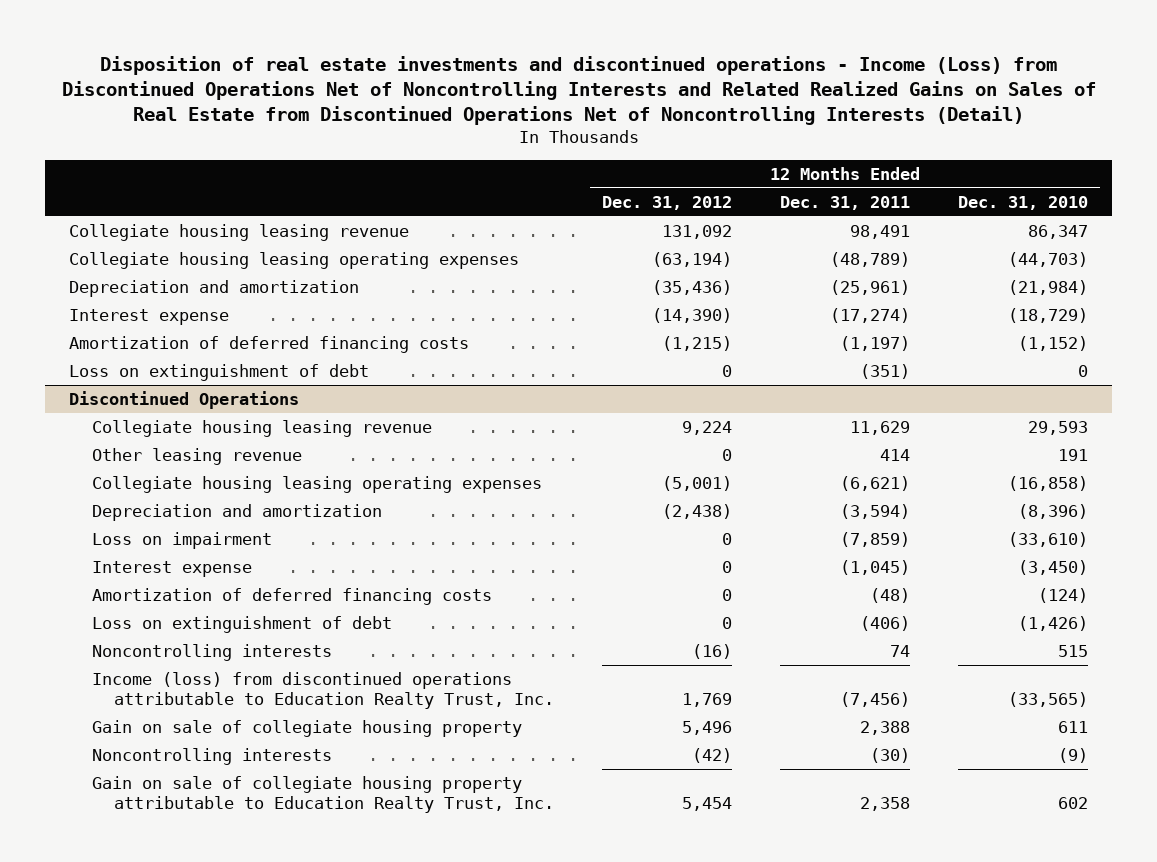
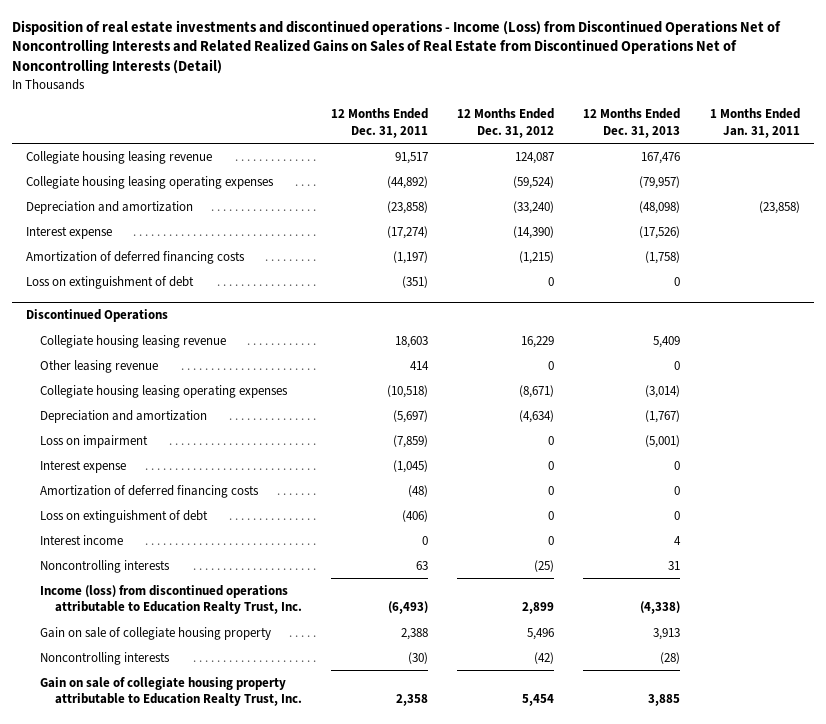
- | 12 Months Ended Dec. 31, 2012 | 12 Months Ended Dec. 31, 2011 | 12 Months Ended Dec. 31, 2010
+ | 12 Months Ended Dec. 31, 2011 | 12 Months Ended Dec. 31, 2012 | 12 Months Ended Dec. 31, 2013 | 1 Months Ended Jan. 31, 2011
- Collegiate housing leasing revenue | 131,092 | 98,491 | 86,347
- Collegiate housing leasing operating expenses | (63,194) | (48,789) | (44,703)
- Depreciation and amortization | (35,436) | (25,961) | (21,984)
+ Collegiate housing leasing revenue | 91,517 | 124,087 | 167,476 |
+ Collegiate housing leasing operating expenses | (44,892) | (59,524) | (79,957) |
+ Depreciation and amortization | (23,858) | (33,240) | (48,098) | (23,858)
@ Discontinued Operations
- Collegiate housing leasing revenue | 9,224 | 11,629 | 29,593
+ Collegiate housing leasing revenue | 18,603 | 16,229 | 5,409 |
- Collegiate housing leasing operating expenses | (5,001) | (6,621) | (16,858)
- Depreciation and amortization | (2,438) | (3,594) | (8,396)
+ Collegiate housing leasing operating expenses | (10,518) | (8,671) | (3,014) |
+ Depreciation and amortization | (5,697) | (4,634) | (1,767) |
- Noncontrolling interests | (16) | 74 | 515
- Income (loss) from discontinued operations attributable to Education Realty Trust, Inc. | 1,769 | (7,456) | (33,565)
+ Interest income | 0 | 0 | 4 |
+ Noncontrolling interests | 63 | (25) | 31 |
+ Income (loss) from discontinued operations attributable to Education Realty Trust, Inc. | (6,493) | 2,899 | (4,338) |

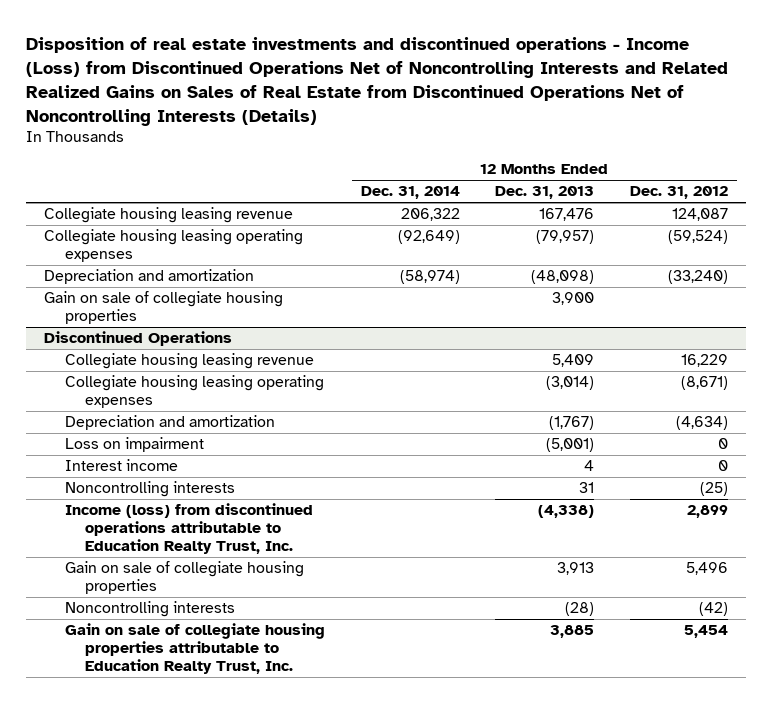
- Disposition of real estate investments and discontinued operations - Income (Loss) from Discontinued Operations Net of Noncontrolling Interests and Related Realized Gains on Sales of Real Estate from Discontinued Operations Net of Noncontrolling Interests (Detail)
+ Disposition of real estate investments and discontinued operations - Income (Loss) from Discontinued Operations Net of Noncontrolling Interests and Related Realized Gains on Sales of Real Estate from Discontinued Operations Net of Noncontrolling Interests (Details)
- | 12 Months Ended Dec. 31, 2011 | 12 Months Ended Dec. 31, 2012 | 12 Months Ended Dec. 31, 2013 | 1 Months Ended Jan. 31, 2011
+ | 12 Months Ended Dec. 31, 2014 | 12 Months Ended Dec. 31, 2013 | 12 Months Ended Dec. 31, 2012
- Interest expense | (17,274) | (14,390) | (17,526) |
- Amortization of deferred financing costs | (1,197) | (1,215) | (1,758) |
- Loss on extinguishment of debt | (351) | 0 | 0 |
+ Gain on sale of collegiate housing properties | | 3,900 |
@ Discontinued Operations
- Other leasing revenue | 414 | 0 | 0 |
- Interest expense | (1,045) | 0 | 0 |
- Amortization of deferred financing costs | (48) | 0 | 0 |
- Loss on extinguishment of debt | (406) | 0 | 0 |
- Gain on sale of collegiate housing property | 2,388 | 5,496 | 3,913 |
+ Gain on sale of collegiate housing properties | | 3,913 | 5,496
- Gain on sale of collegiate housing property attributable to Education Realty Trust, Inc. | 2,358 | 5,454 | 3,885 |
+ Gain on sale of collegiate housing properties attributable to Education Realty Trust, Inc. | | 3,885 | 5,454

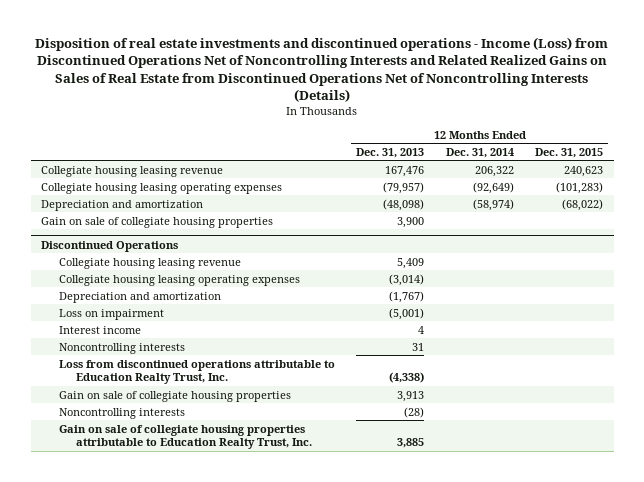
- | 12 Months Ended Dec. 31, 2014 | 12 Months Ended Dec. 31, 2013 | 12 Months Ended Dec. 31, 2012
+ | 12 Months Ended Dec. 31, 2013 | 12 Months Ended Dec. 31, 2014 | 12 Months Ended Dec. 31, 2015
@ Discontinued Operations
- Income (loss) from discontinued operations attributable to Education Realty Trust, Inc. | | (4,338) | 2,899
+ Loss from discontinued operations attributable to Education Realty Trust, Inc. | (4,338) | |

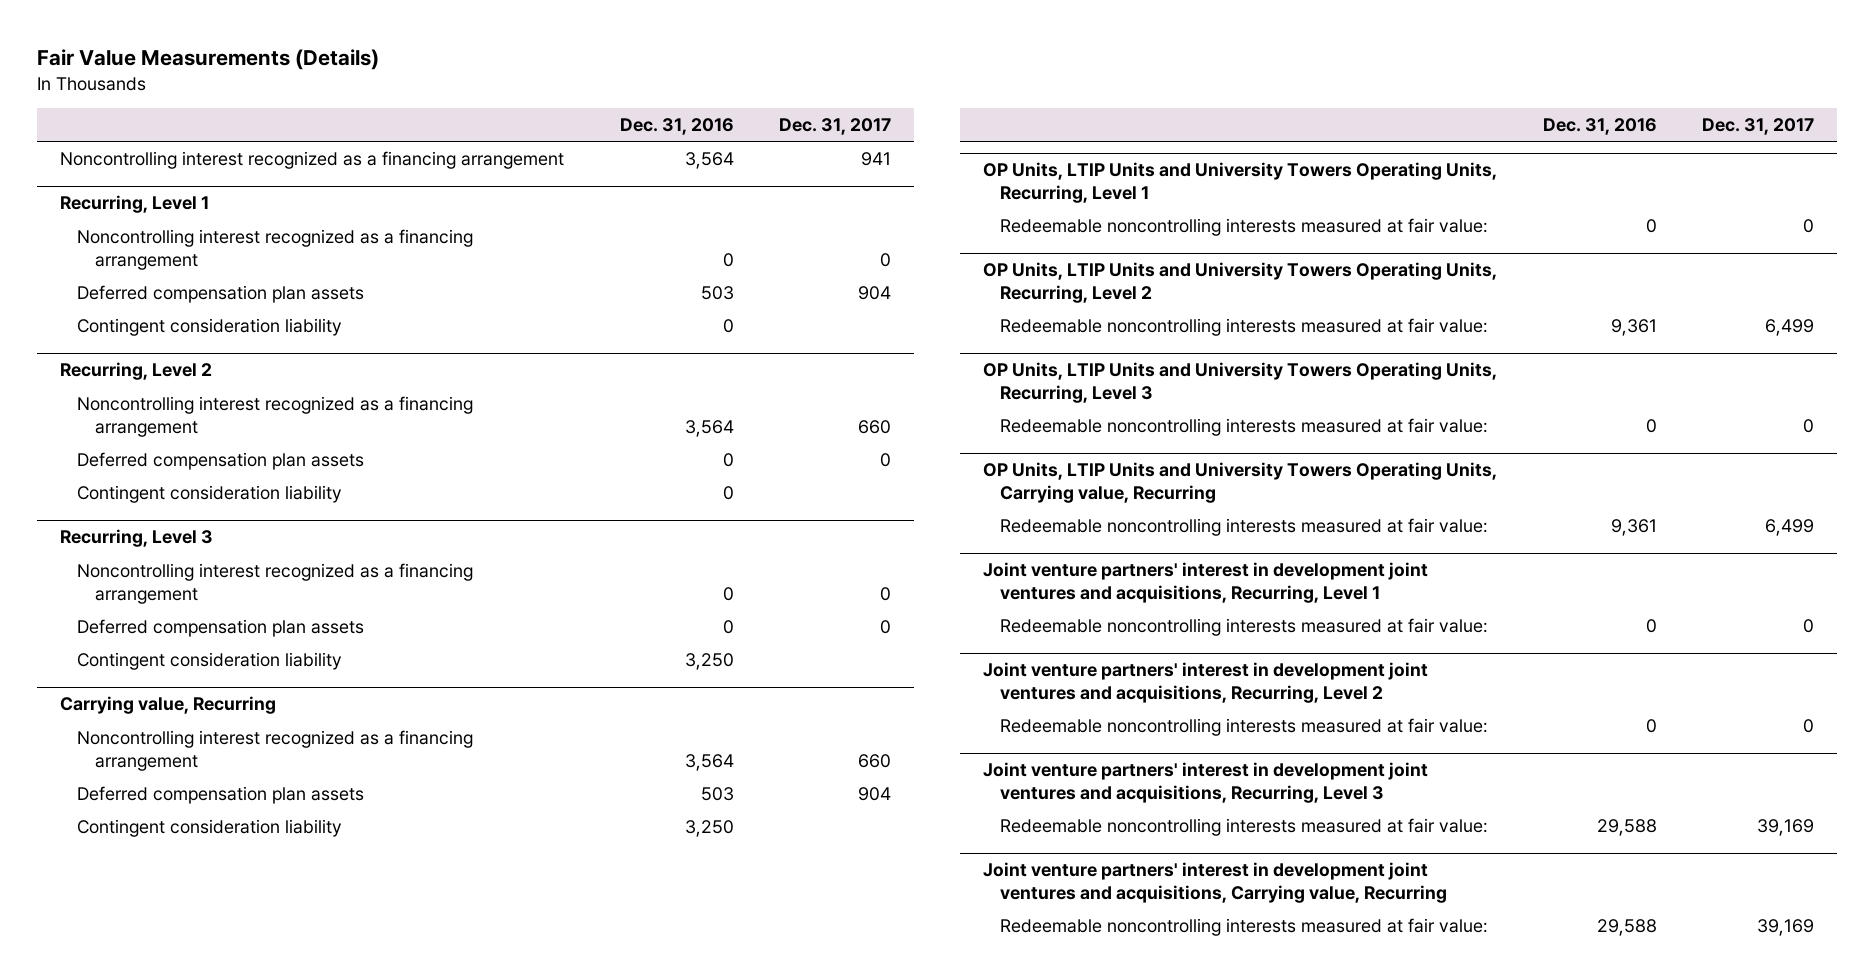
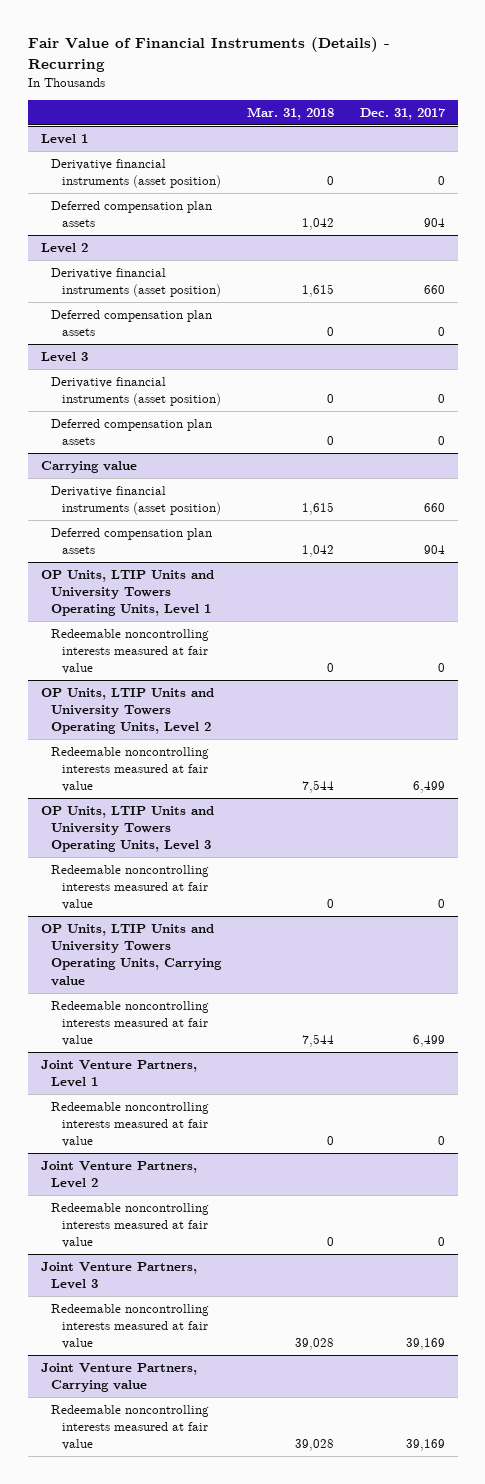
- Fair Value Measurements (Details)
+ Fair Value of Financial Instruments (Details) - Recurring
- | Dec. 31, 2016 | Dec. 31, 2017
+ | Mar. 31, 2018 | Dec. 31, 2017
- Noncontrolling interest recognized as a financing arrangement | 3,564 | 941
- Recurring, Level 1
- Noncontrolling interest recognized as a financing arrangement | 0 | 0
+ Level 1
+ Derivative financial instruments (asset position) | 0 | 0
- Contingent consideration liability | 0 |
- Recurring, Level 2
- Noncontrolling interest recognized as a financing arrangement | 3,564 | 660
+ Level 2
+ Derivative financial instruments (asset position) | 1,615 | 660
- Contingent consideration liability | 0 |
- Recurring, Level 3
- Noncontrolling interest recognized as a financing arrangement | 0 | 0
+ Level 3
+ Derivative financial instruments (asset position) | 0 | 0
- Contingent consideration liability | 3,250 |
- Carrying value, Recurring
- Noncontrolling interest recognized as a financing arrangement | 3,564 | 660
+ Carrying value
+ Derivative financial instruments (asset position) | 1,615 | 660
- Contingent consideration liability | 3,250 |
- OP Units, LTIP Units and University Towers Operating Units, Recurring, Level 1
- Redeemable noncontrolling interests measured at fair value: | 0 | 0
- OP Units, LTIP Units and University Towers Operating Units, Recurring, Level 2
- Redeemable noncontrolling interests measured at fair value: | 9,361 | 6,499
- OP Units, LTIP Units and University Towers Operating Units, Recurring, Level 3
- Redeemable noncontrolling interests measured at fair value: | 0 | 0
- OP Units, LTIP Units and University Towers Operating Units, Carrying value, Recurring
- Redeemable noncontrolling interests measured at fair value: | 9,361 | 6,499
- Joint venture partners' interest in development joint ventures and acquisitions, Recurring, Level 1
- Redeemable noncontrolling interests measured at fair value: | 0 | 0
- Joint venture partners' interest in development joint ventures and acquisitions, Recurring, Level 2
- Redeemable noncontrolling interests measured at fair value: | 0 | 0
- Joint venture partners' interest in development joint ventures and acquisitions, Recurring, Level 3
- Redeemable noncontrolling interests measured at fair value: | 29,588 | 39,169
- Joint venture partners' interest in development joint ventures and acquisitions, Carrying value, Recurring
- Redeemable noncontrolling interests measured at fair value: | 29,588 | 39,169
+ OP Units, LTIP Units and University Towers Operating Units, Level 1
+ Redeemable noncontrolling interests measured at fair value | 0 | 0
+ OP Units, LTIP Units and University Towers Operating Units, Level 2
+ Redeemable noncontrolling interests measured at fair value | 7,544 | 6,499
+ OP Units, LTIP Units and University Towers Operating Units, Level 3
+ Redeemable noncontrolling interests measured at fair value | 0 | 0
+ OP Units, LTIP Units and University Towers Operating Units, Carrying value
+ Redeemable noncontrolling interests measured at fair value | 7,544 | 6,499
+ Joint Venture Partners, Level 1
+ Redeemable noncontrolling interests measured at fair value | 0 | 0
+ Joint Venture Partners, Level 2
+ Redeemable noncontrolling interests measured at fair value | 0 | 0
+ Joint Venture Partners, Level 3
+ Redeemable noncontrolling interests measured at fair value | 39,028 | 39,169
+ Joint Venture Partners, Carrying value
+ Redeemable noncontrolling interests measured at fair value | 39,028 | 39,169

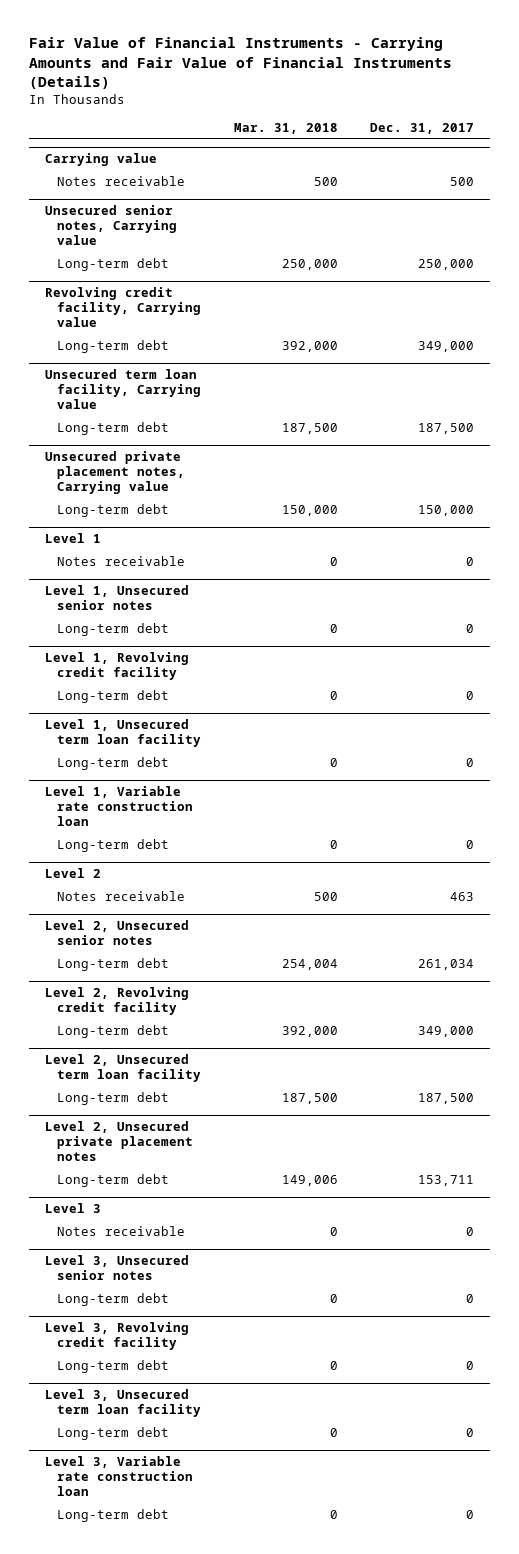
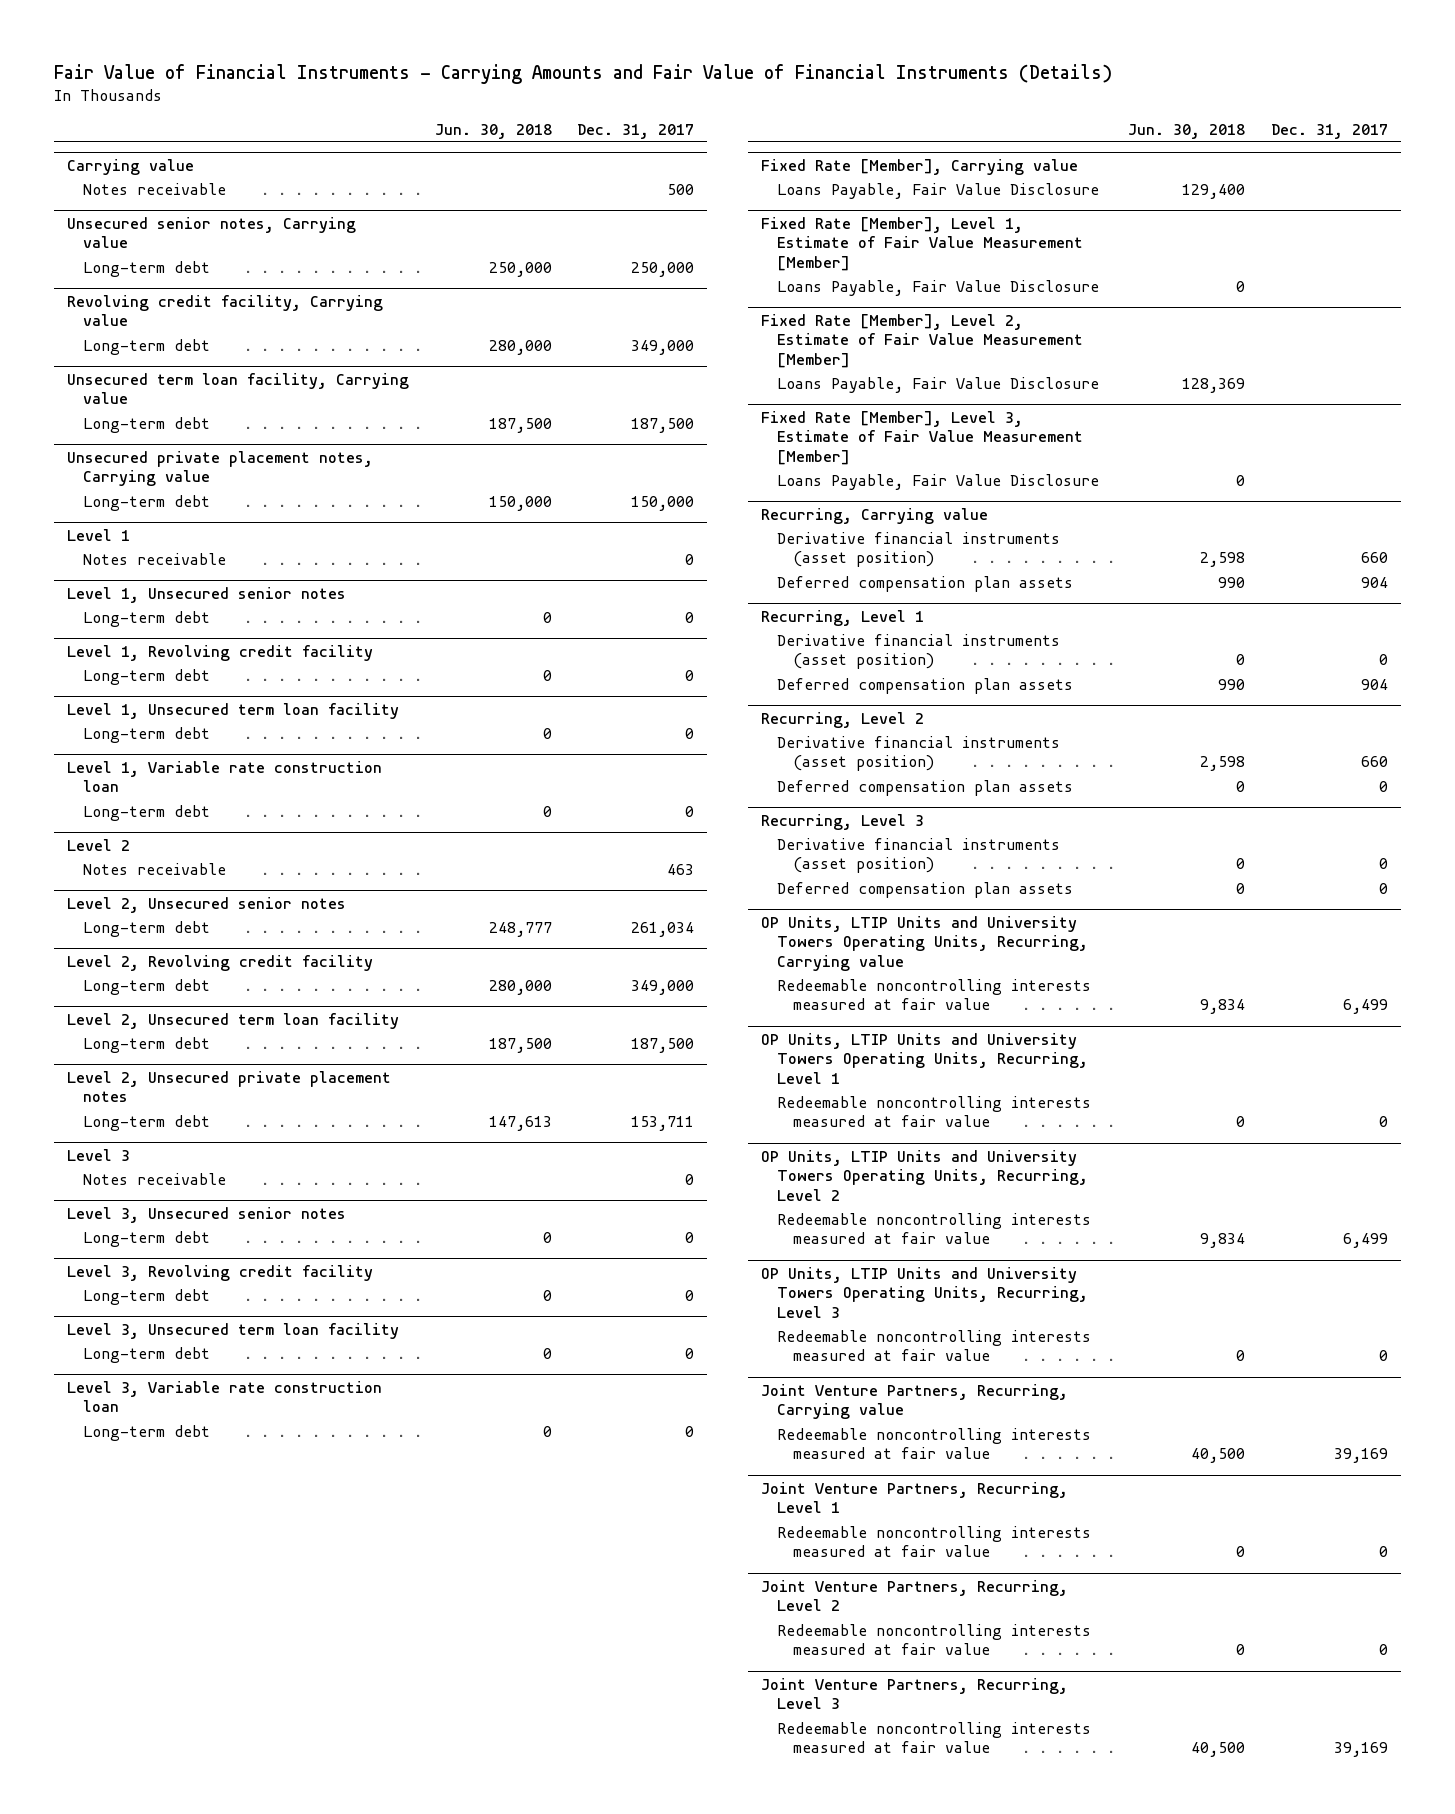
- | Mar. 31, 2018 | Dec. 31, 2017
+ | Jun. 30, 2018 | Dec. 31, 2017
+ Fixed Rate [Member], Carrying value
+ Loans Payable, Fair Value Disclosure | 129,400 |
+ Fixed Rate [Member], Level 1, Estimate of Fair Value Measurement [Member]
+ Loans Payable, Fair Value Disclosure | 0 |
+ Fixed Rate [Member], Level 2, Estimate of Fair Value Measurement [Member]
+ Loans Payable, Fair Value Disclosure | 128,369 |
+ Fixed Rate [Member], Level 3, Estimate of Fair Value Measurement [Member]
+ Loans Payable, Fair Value Disclosure | 0 |
+ Recurring, Carrying value
+ Derivative financial instruments (asset position) | 2,598 | 660
+ Deferred compensation plan assets | 990 | 904
+ Recurring, Level 1
+ Derivative financial instruments (asset position) | 0 | 0
+ Deferred compensation plan assets | 990 | 904
+ Recurring, Level 2
+ Derivative financial instruments (asset position) | 2,598 | 660
+ Deferred compensation plan assets | 0 | 0
+ Recurring, Level 3
+ Derivative financial instruments (asset position) | 0 | 0
+ Deferred compensation plan assets | 0 | 0
+ OP Units, LTIP Units and University Towers Operating Units, Recurring, Carrying value
+ Redeemable noncontrolling interests measured at fair value | 9,834 | 6,499
+ OP Units, LTIP Units and University Towers Operating Units, Recurring, Level 1
+ Redeemable noncontrolling interests measured at fair value | 0 | 0
+ OP Units, LTIP Units and University Towers Operating Units, Recurring, Level 2
+ Redeemable noncontrolling interests measured at fair value | 9,834 | 6,499
+ OP Units, LTIP Units and University Towers Operating Units, Recurring, Level 3
+ Redeemable noncontrolling interests measured at fair value | 0 | 0
+ Joint Venture Partners, Recurring, Carrying value
+ Redeemable noncontrolling interests measured at fair value | 40,500 | 39,169
+ Joint Venture Partners, Recurring, Level 1
+ Redeemable noncontrolling interests measured at fair value | 0 | 0
+ Joint Venture Partners, Recurring, Level 2
+ Redeemable noncontrolling interests measured at fair value | 0 | 0
+ Joint Venture Partners, Recurring, Level 3
+ Redeemable noncontrolling interests measured at fair value | 40,500 | 39,169

